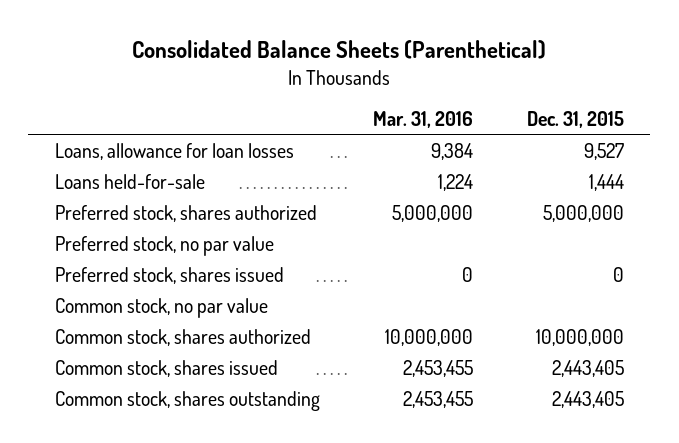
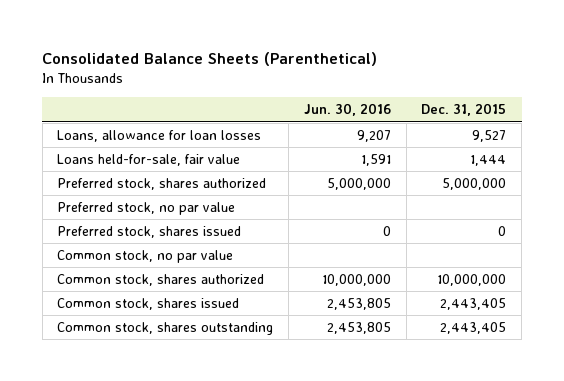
- | Mar. 31, 2016 | Dec. 31, 2015
+ | Jun. 30, 2016 | Dec. 31, 2015
- Loans held-for-sale | 1,224 | 1,444
+ Loans held-for-sale, fair value | 1,591 | 1,444

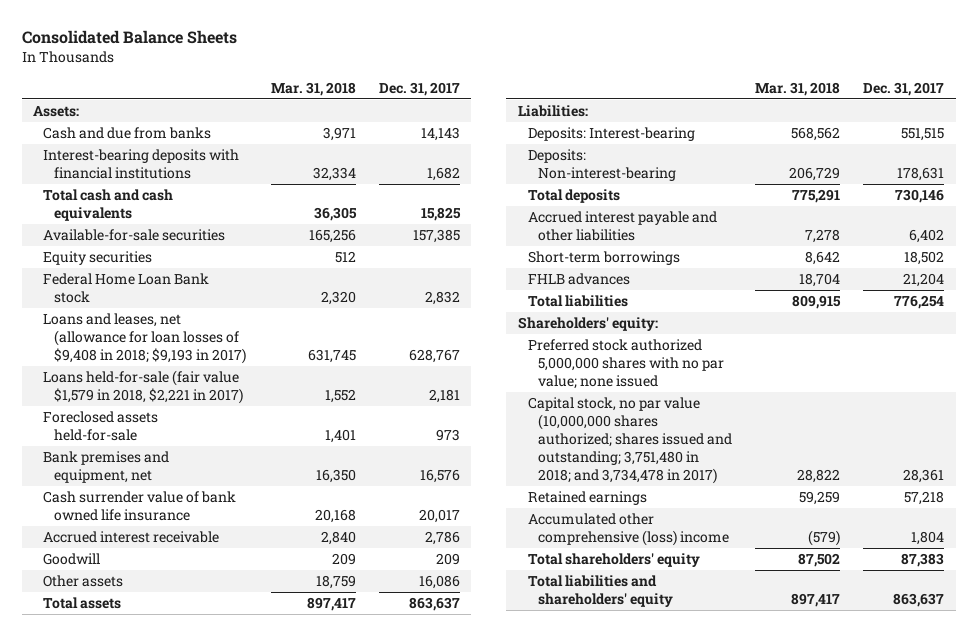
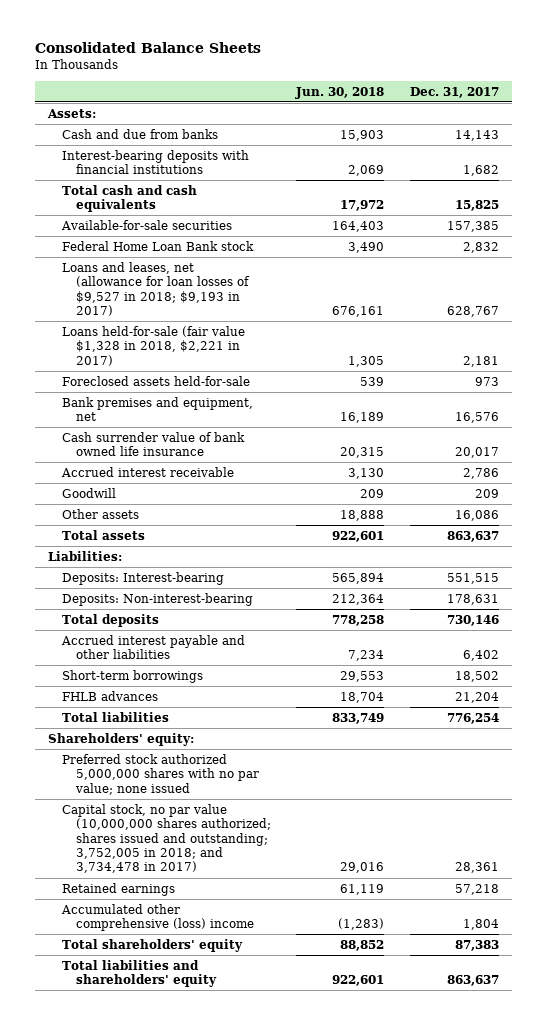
- | Mar. 31, 2018 | Dec. 31, 2017
+ | Jun. 30, 2018 | Dec. 31, 2017
- Equity securities | 512 |
- Loans and leases, net (allowance for loan losses of $9,408 in 2018; $9,193 in 2017) | 631,745 | 628,767
- Loans held-for-sale (fair value $1,579 in 2018, $2,221 in 2017) | 1,552 | 2,181
+ Loans and leases, net (allowance for loan losses of $9,527 in 2018; $9,193 in 2017) | 676,161 | 628,767
+ Loans held-for-sale (fair value $1,328 in 2018, $2,221 in 2017) | 1,305 | 2,181
- Capital stock, no par value (10,000,000 shares authorized; shares issued and outstanding; 3,751,480 in 2018; and 3,734,478 in 2017) | 28,822 | 28,361
+ Capital stock, no par value (10,000,000 shares authorized; shares issued and outstanding; 3,752,005 in 2018; and 3,734,478 in 2017) | 29,016 | 28,361

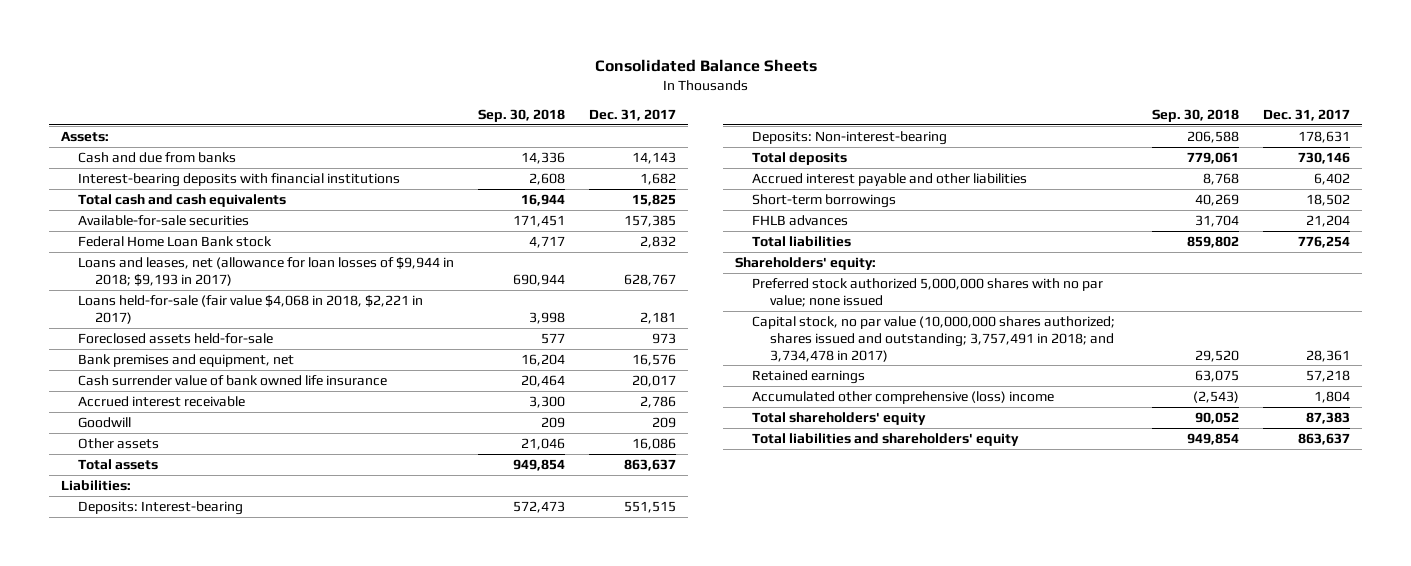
- | Jun. 30, 2018 | Dec. 31, 2017
+ | Sep. 30, 2018 | Dec. 31, 2017
- Loans and leases, net (allowance for loan losses of $9,527 in 2018; $9,193 in 2017) | 676,161 | 628,767
- Loans held-for-sale (fair value $1,328 in 2018, $2,221 in 2017) | 1,305 | 2,181
+ Loans and leases, net (allowance for loan losses of $9,944 in 2018; $9,193 in 2017) | 690,944 | 628,767
+ Loans held-for-sale (fair value $4,068 in 2018, $2,221 in 2017) | 3,998 | 2,181
- Capital stock, no par value (10,000,000 shares authorized; shares issued and outstanding; 3,752,005 in 2018; and 3,734,478 in 2017) | 29,016 | 28,361
+ Capital stock, no par value (10,000,000 shares authorized; shares issued and outstanding; 3,757,491 in 2018; and 3,734,478 in 2017) | 29,520 | 28,361

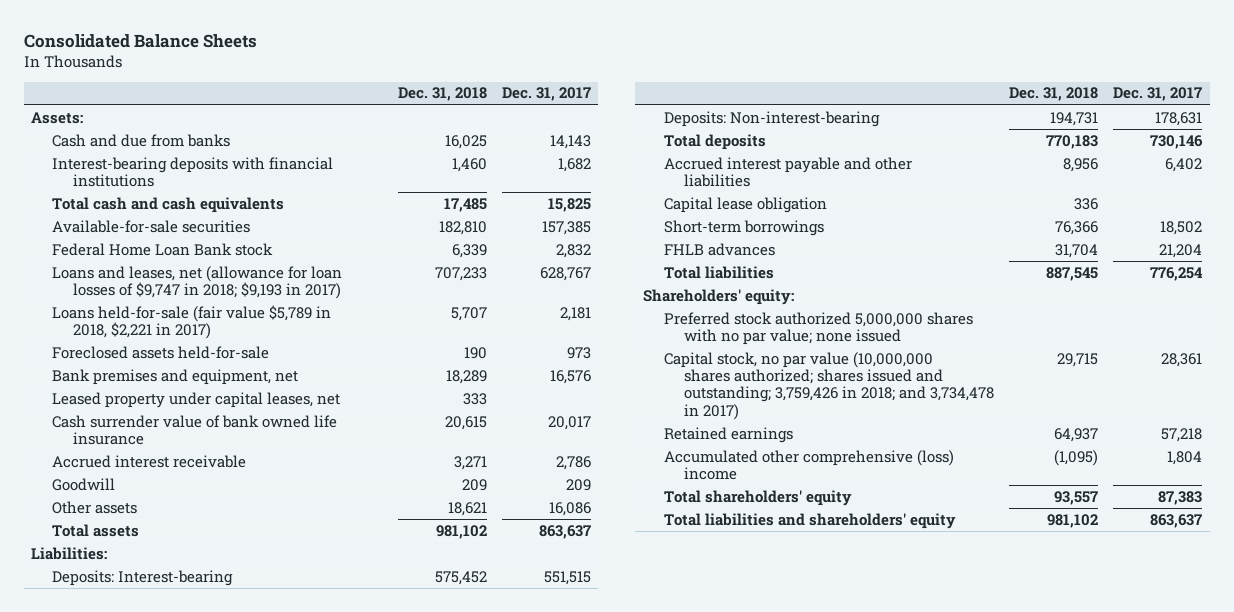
- | Sep. 30, 2018 | Dec. 31, 2017
+ | Dec. 31, 2018 | Dec. 31, 2017
- Loans and leases, net (allowance for loan losses of $9,944 in 2018; $9,193 in 2017) | 690,944 | 628,767
- Loans held-for-sale (fair value $4,068 in 2018, $2,221 in 2017) | 3,998 | 2,181
+ Loans and leases, net (allowance for loan losses of $9,747 in 2018; $9,193 in 2017) | 707,233 | 628,767
+ Loans held-for-sale (fair value $5,789 in 2018, $2,221 in 2017) | 5,707 | 2,181
+ Leased property under capital leases, net | 333 |
+ Capital lease obligation | 336 |
- Capital stock, no par value (10,000,000 shares authorized; shares issued and outstanding; 3,757,491 in 2018; and 3,734,478 in 2017) | 29,520 | 28,361
+ Capital stock, no par value (10,000,000 shares authorized; shares issued and outstanding; 3,759,426 in 2018; and 3,734,478 in 2017) | 29,715 | 28,361

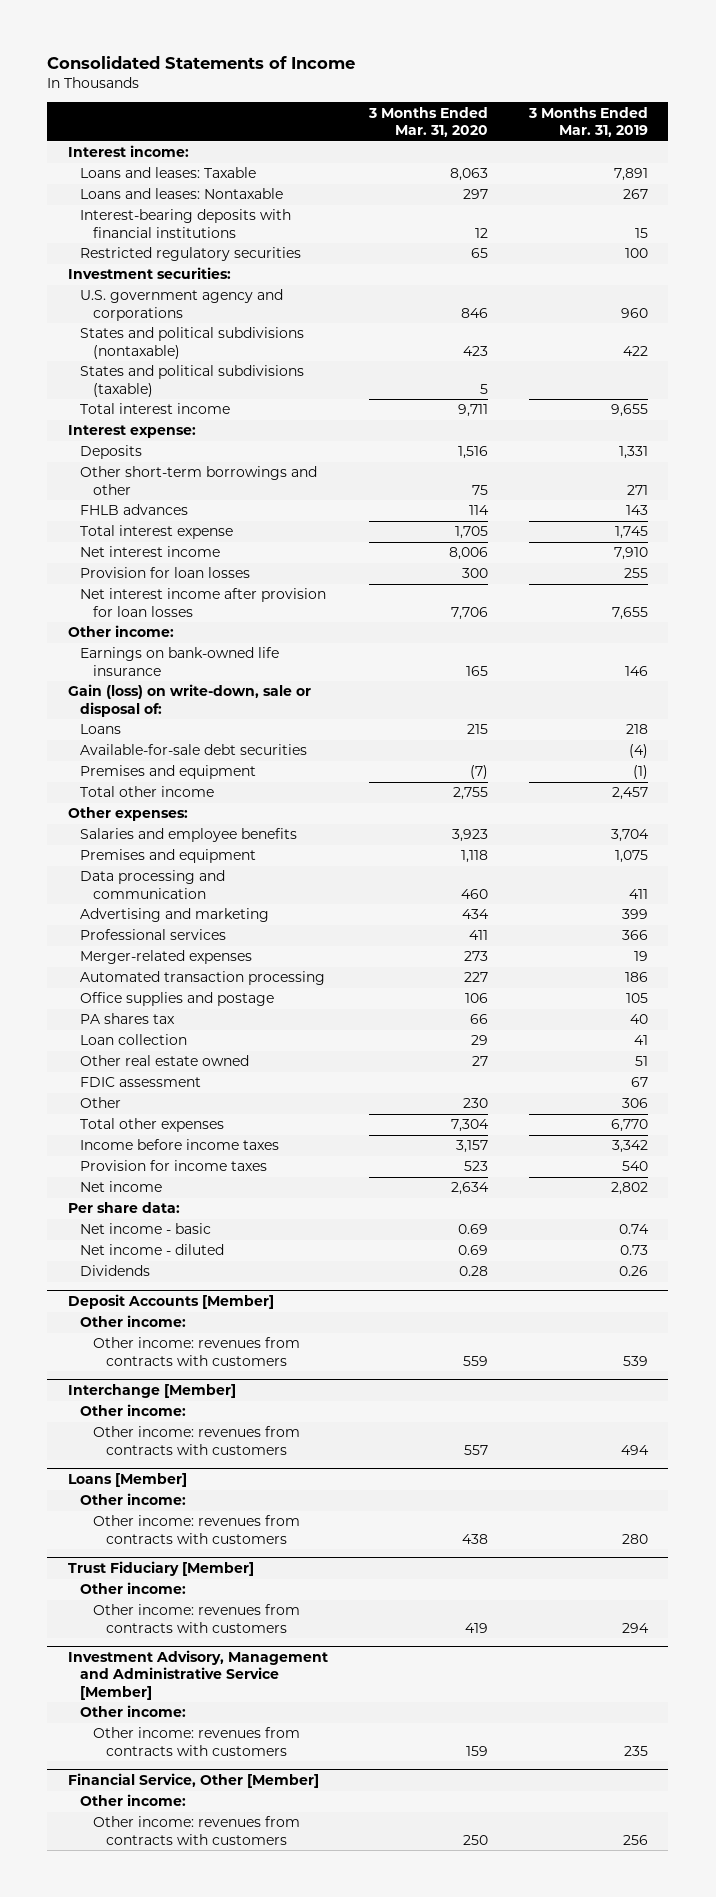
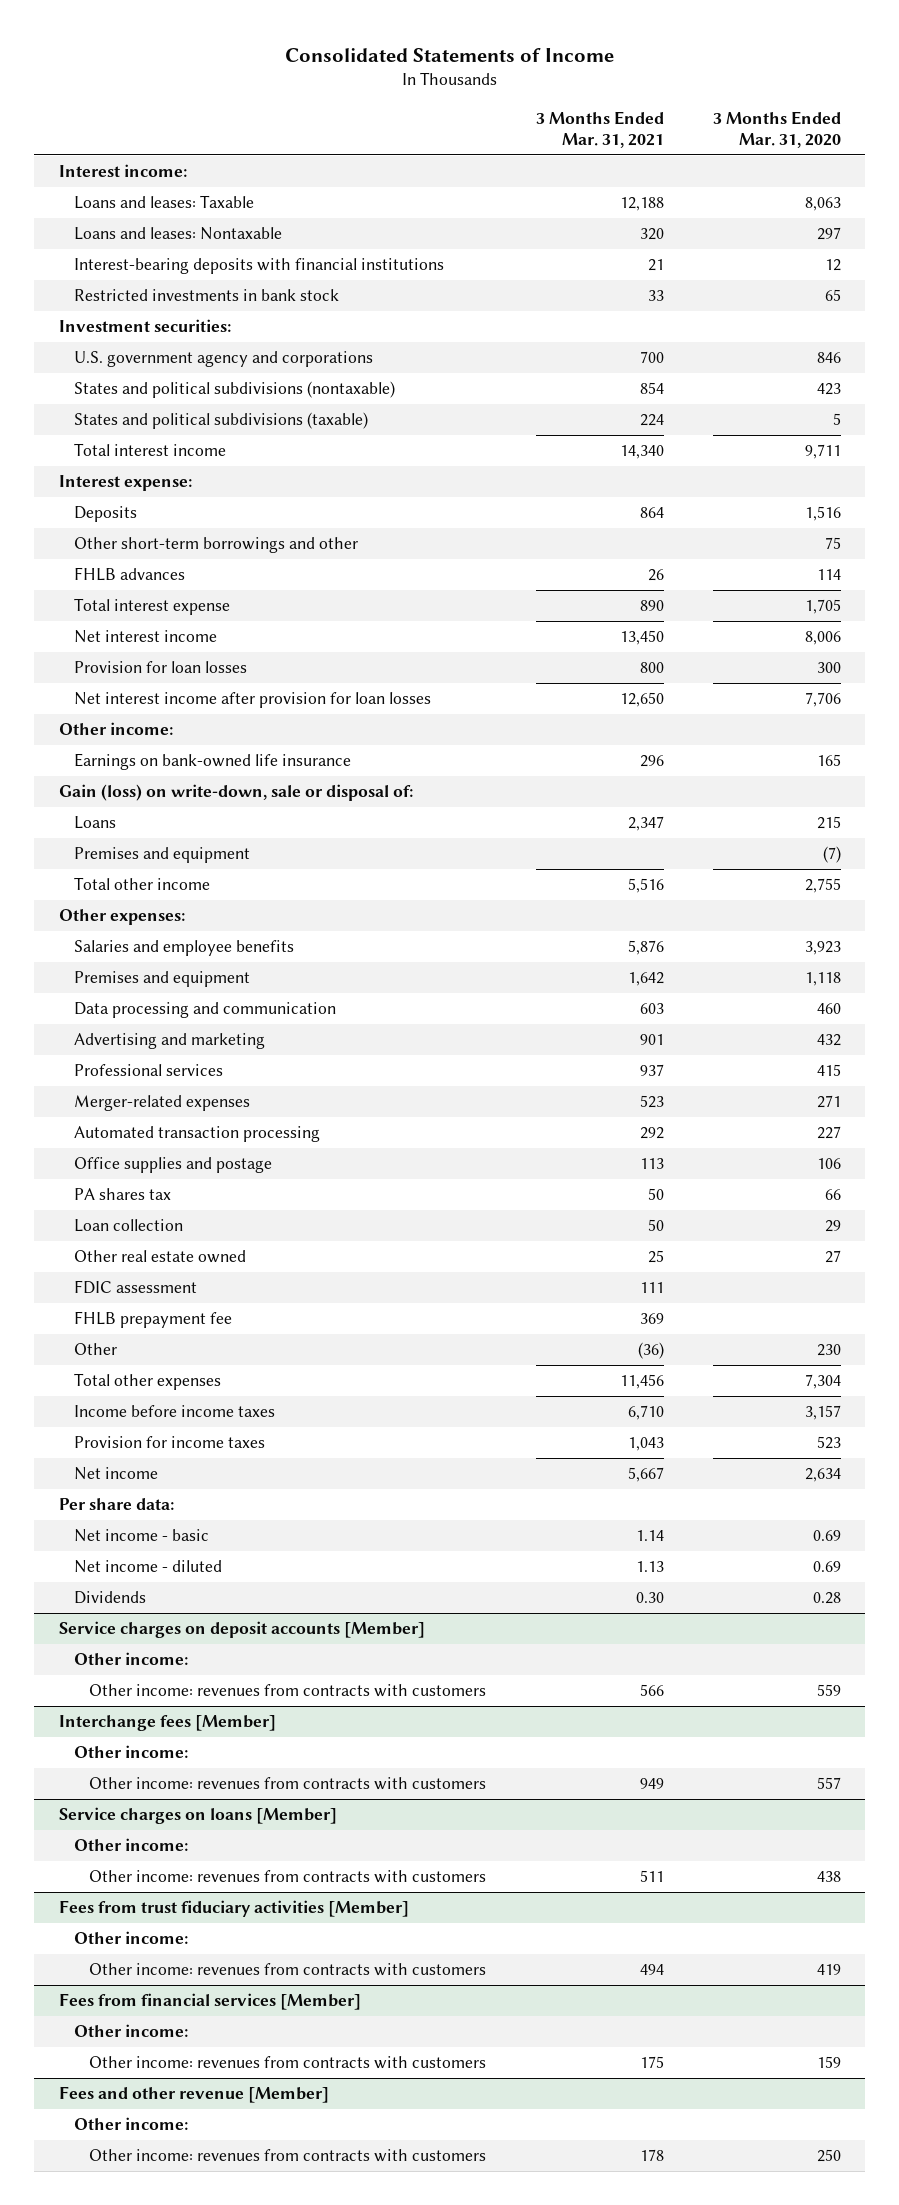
- | 3 Months Ended Mar. 31, 2020 | 3 Months Ended Mar. 31, 2019
+ | 3 Months Ended Mar. 31, 2021 | 3 Months Ended Mar. 31, 2020
- Restricted regulatory securities | 65 | 100
+ Restricted investments in bank stock | 33 | 65
- Available-for-sale debt securities | | (4)
- Advertising and marketing | 434 | 399
- Professional services | 411 | 366
- Merger-related expenses | 273 | 19
+ Advertising and marketing | 901 | 432
+ Professional services | 937 | 415
+ Merger-related expenses | 523 | 271
+ FHLB prepayment fee | 369 |
- Deposit Accounts [Member]
+ Service charges on deposit accounts [Member]
- Interchange [Member]
+ Interchange fees [Member]
- Loans [Member]
+ Service charges on loans [Member]
- Trust Fiduciary [Member]
+ Fees from trust fiduciary activities [Member]
- Investment Advisory, Management and Administrative Service [Member]
+ Fees from financial services [Member]
- Financial Service, Other [Member]
+ Fees and other revenue [Member]

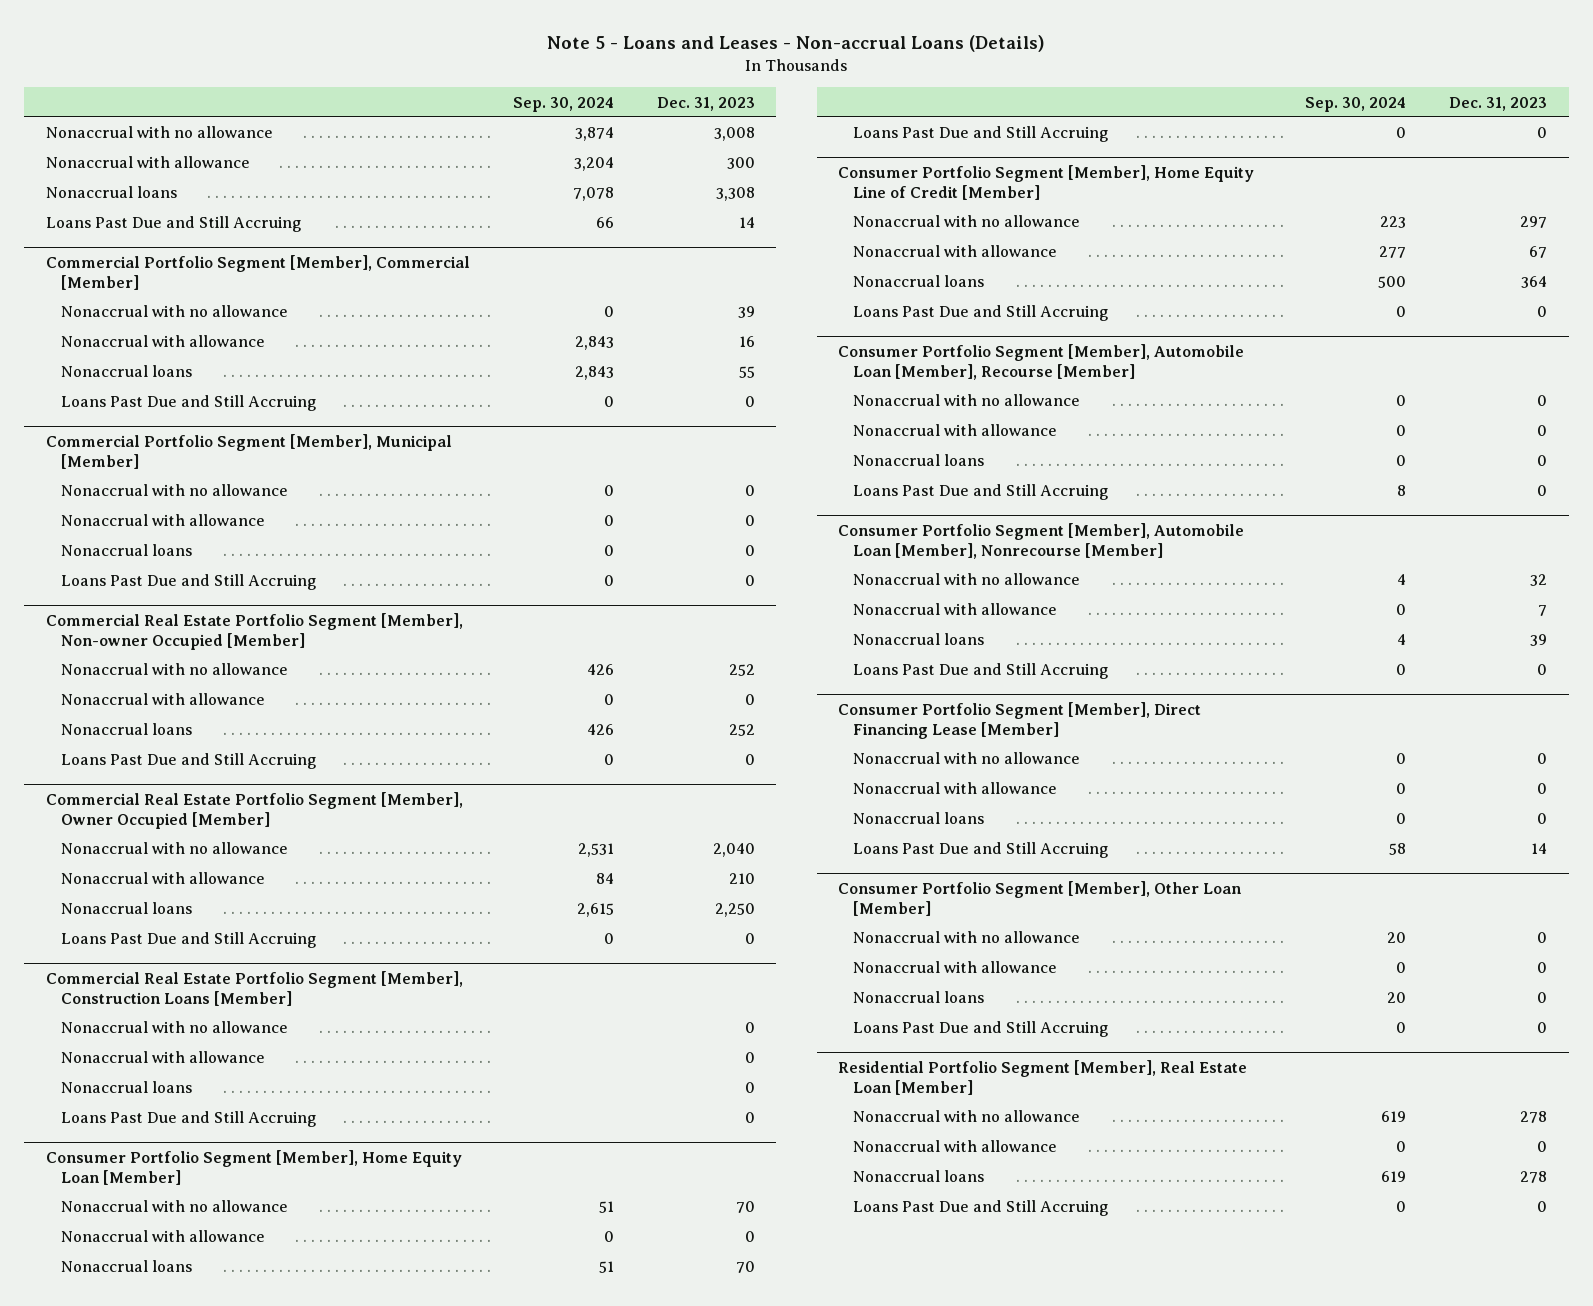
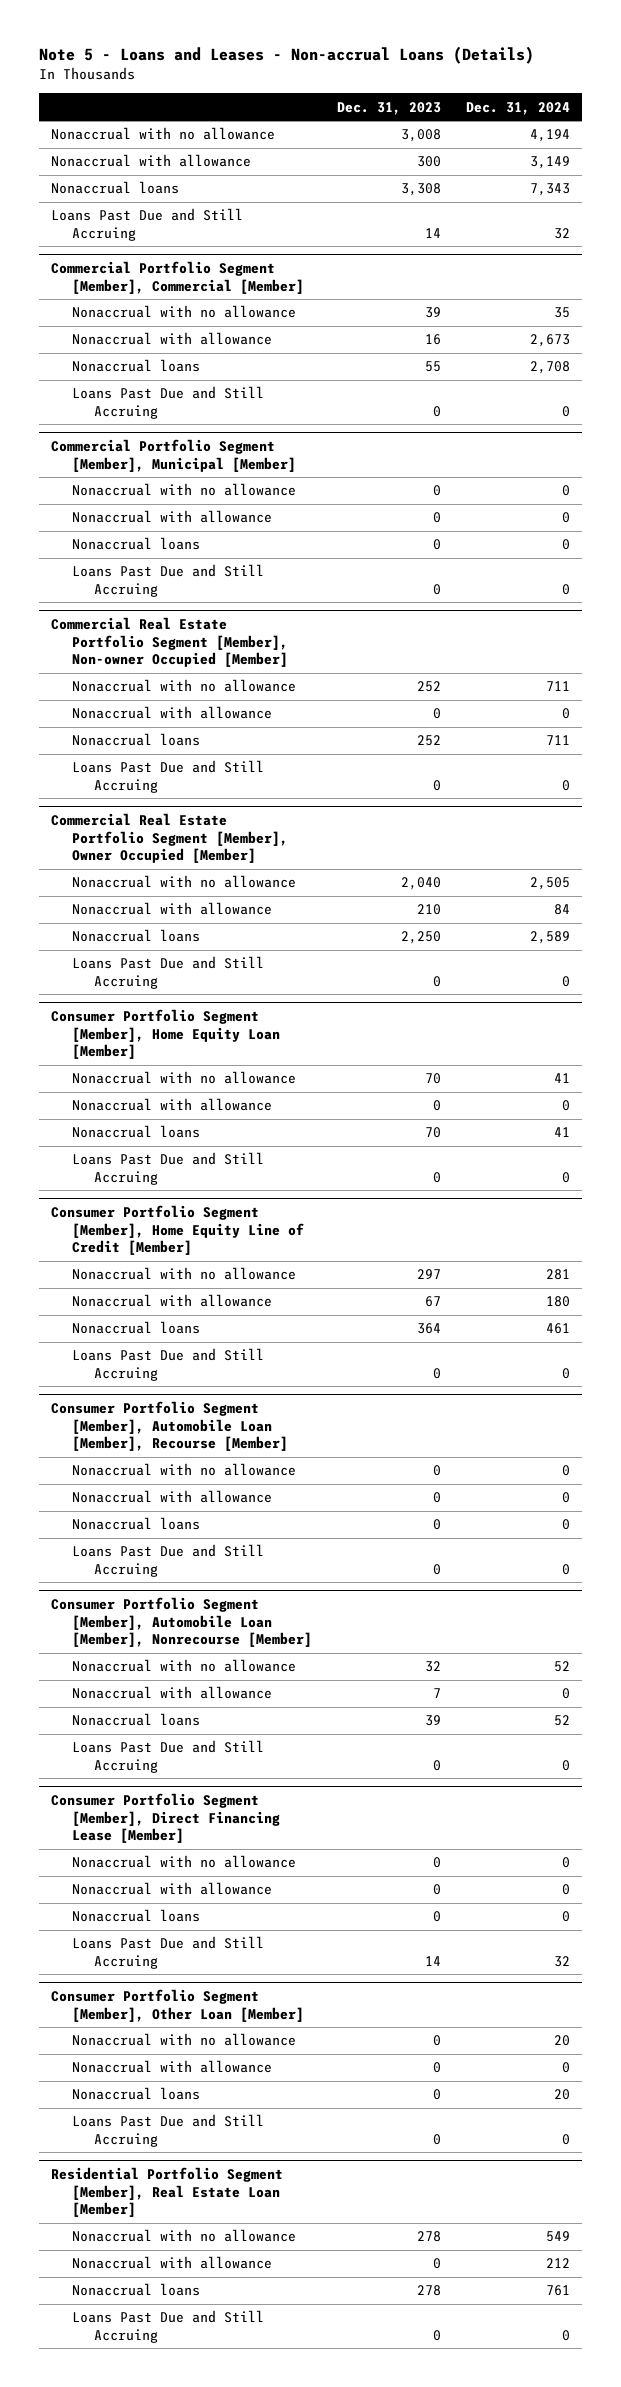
- | Sep. 30, 2024 | Dec. 31, 2023
+ | Dec. 31, 2023 | Dec. 31, 2024
- Commercial Real Estate Portfolio Segment [Member], Construction Loans [Member]
- Nonaccrual with no allowance | | 0
- Nonaccrual with allowance | | 0
- Nonaccrual loans | | 0
- Loans Past Due and Still Accruing | | 0

